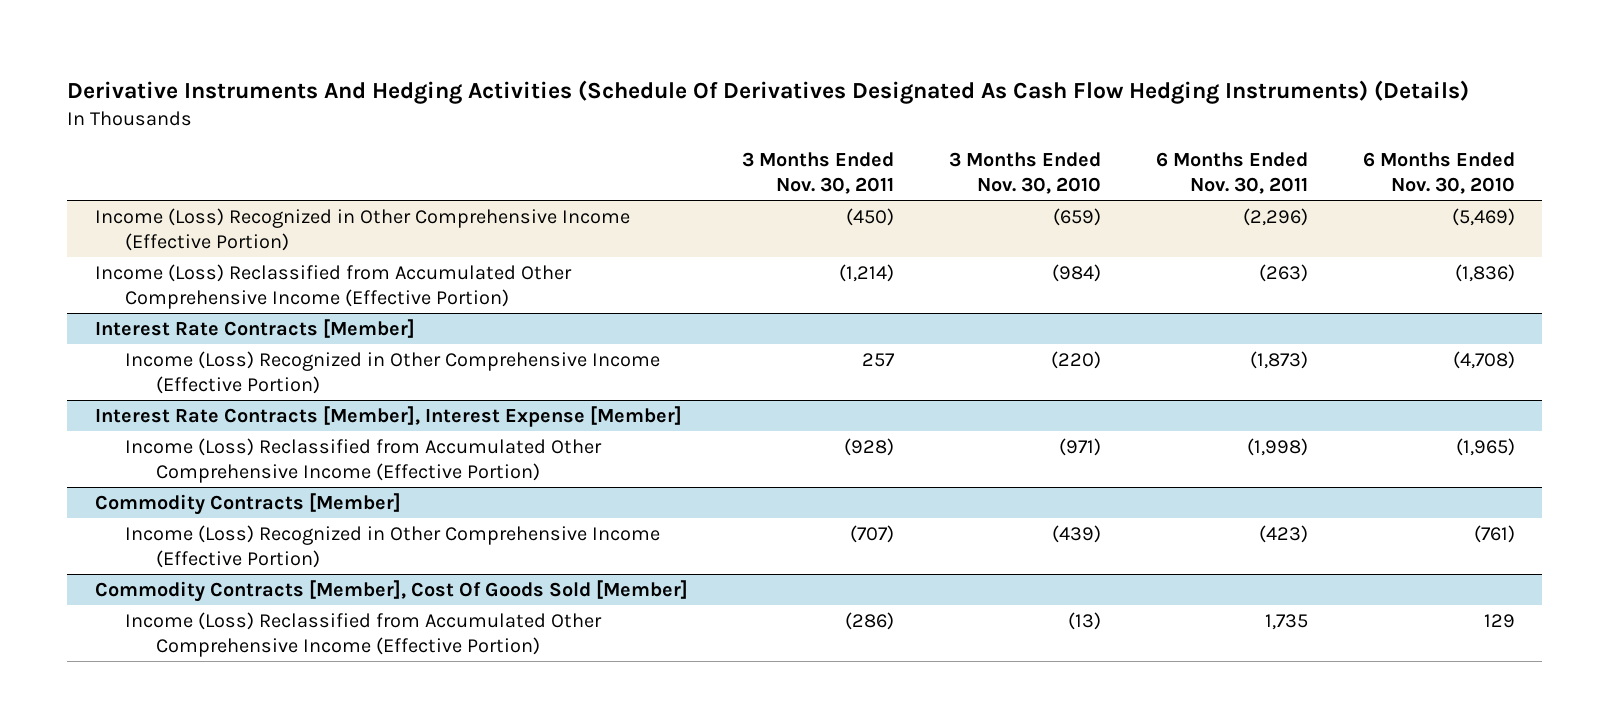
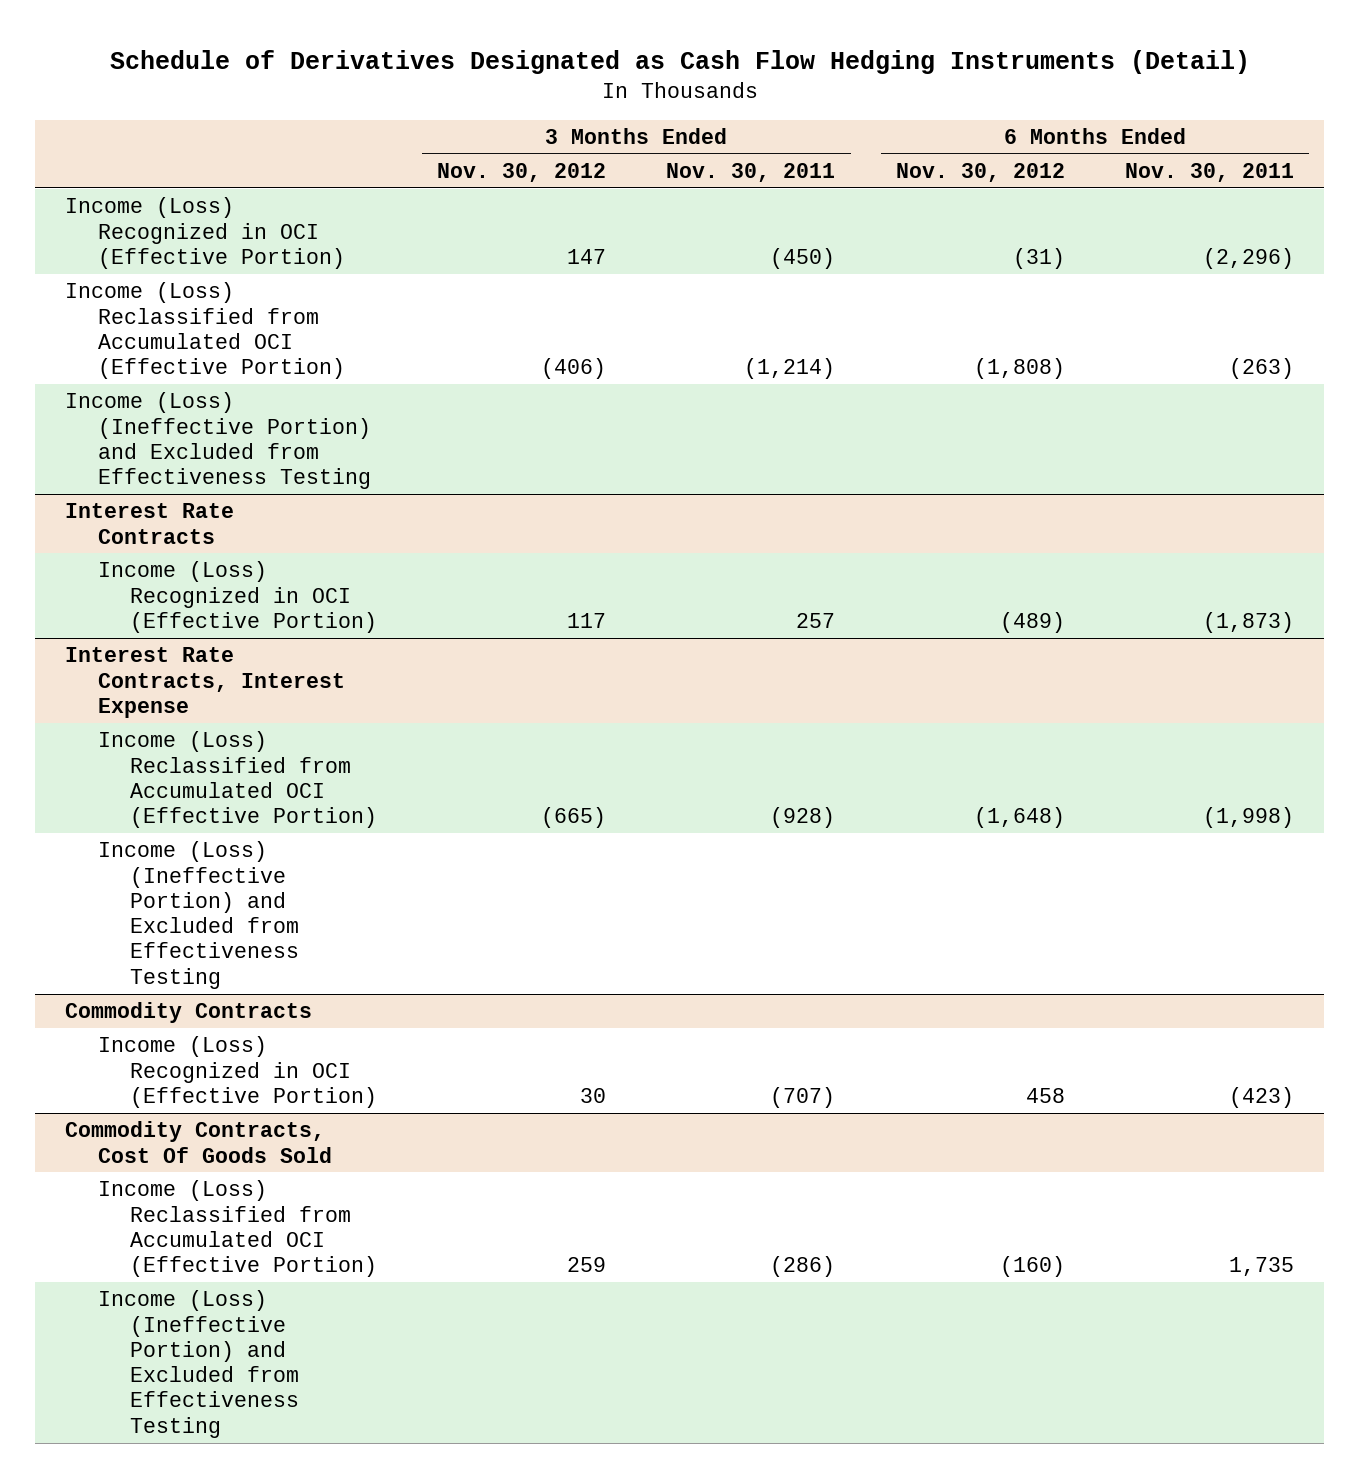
- Derivative Instruments And Hedging Activities (Schedule Of Derivatives Designated As Cash Flow Hedging Instruments) (Details)
+ Schedule of Derivatives Designated as Cash Flow Hedging Instruments (Detail)
- | 3 Months Ended Nov. 30, 2011 | 3 Months Ended Nov. 30, 2010 | 6 Months Ended Nov. 30, 2011 | 6 Months Ended Nov. 30, 2010
+ | 3 Months Ended Nov. 30, 2012 | 3 Months Ended Nov. 30, 2011 | 6 Months Ended Nov. 30, 2012 | 6 Months Ended Nov. 30, 2011
- Income (Loss) Recognized in Other Comprehensive Income (Effective Portion) | (450) | (659) | (2,296) | (5,469)
- Income (Loss) Reclassified from Accumulated Other Comprehensive Income (Effective Portion) | (1,214) | (984) | (263) | (1,836)
- Interest Rate Contracts [Member]
- Income (Loss) Recognized in Other Comprehensive Income (Effective Portion) | 257 | (220) | (1,873) | (4,708)
- Interest Rate Contracts [Member], Interest Expense [Member]
- Income (Loss) Reclassified from Accumulated Other Comprehensive Income (Effective Portion) | (928) | (971) | (1,998) | (1,965)
- Commodity Contracts [Member]
- Income (Loss) Recognized in Other Comprehensive Income (Effective Portion) | (707) | (439) | (423) | (761)
- Commodity Contracts [Member], Cost Of Goods Sold [Member]
- Income (Loss) Reclassified from Accumulated Other Comprehensive Income (Effective Portion) | (286) | (13) | 1,735 | 129
+ Income (Loss) Recognized in OCI (Effective Portion) | 147 | (450) | (31) | (2,296)
+ Income (Loss) Reclassified from Accumulated OCI (Effective Portion) | (406) | (1,214) | (1,808) | (263)
+ Income (Loss) (Ineffective Portion) and Excluded from Effectiveness Testing
+ Interest Rate Contracts
+ Income (Loss) Recognized in OCI (Effective Portion) | 117 | 257 | (489) | (1,873)
+ Interest Rate Contracts, Interest Expense
+ Income (Loss) Reclassified from Accumulated OCI (Effective Portion) | (665) | (928) | (1,648) | (1,998)
+ Income (Loss) (Ineffective Portion) and Excluded from Effectiveness Testing
+ Commodity Contracts
+ Income (Loss) Recognized in OCI (Effective Portion) | 30 | (707) | 458 | (423)
+ Commodity Contracts, Cost Of Goods Sold
+ Income (Loss) Reclassified from Accumulated OCI (Effective Portion) | 259 | (286) | (160) | 1,735
+ Income (Loss) (Ineffective Portion) and Excluded from Effectiveness Testing

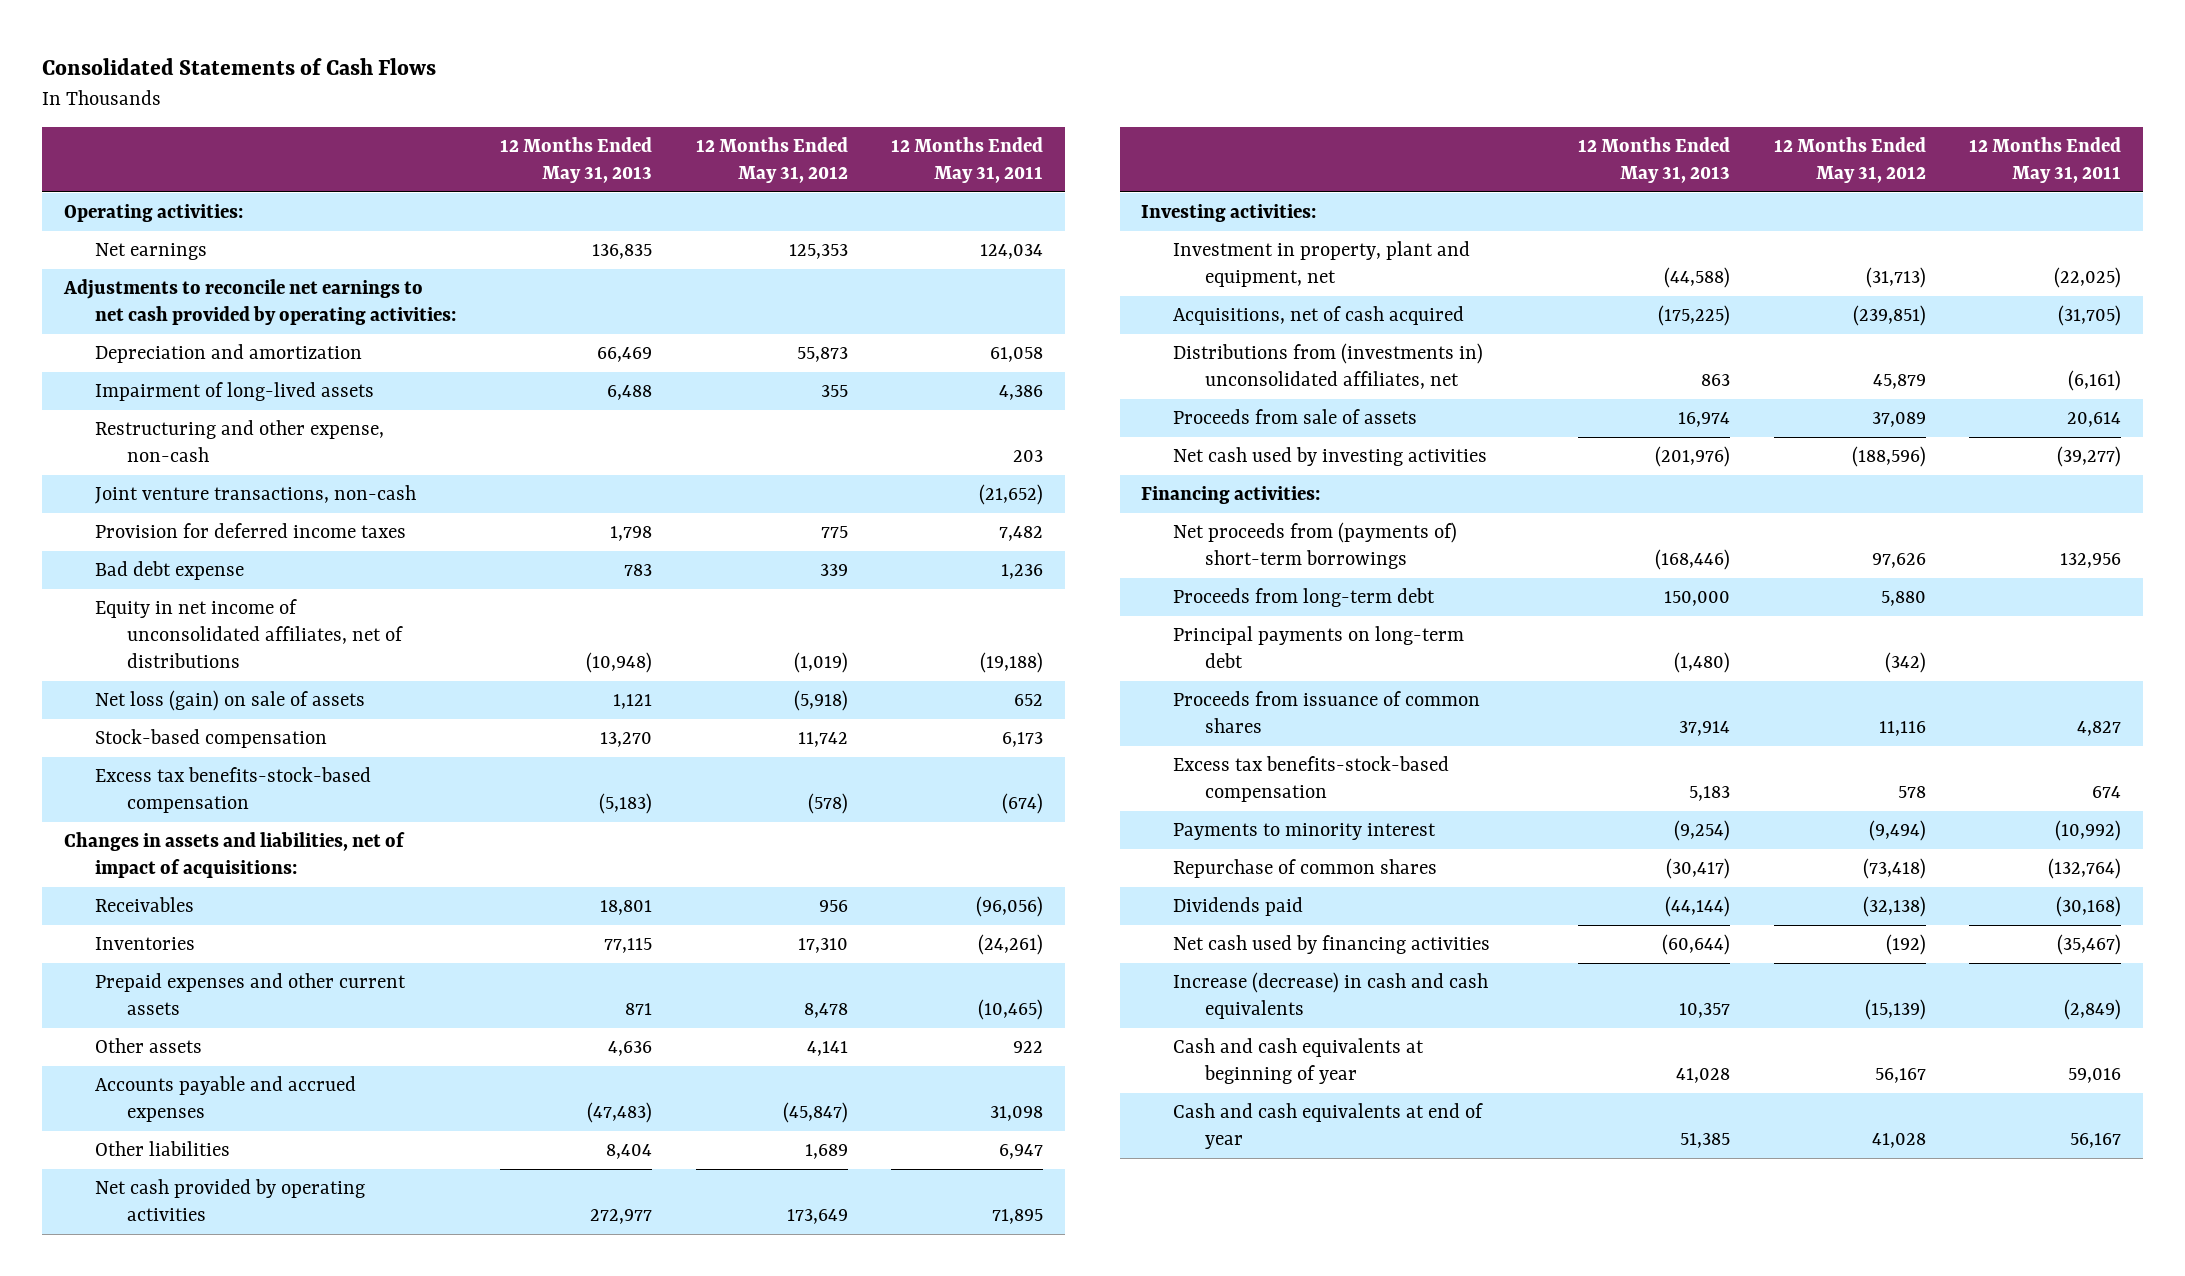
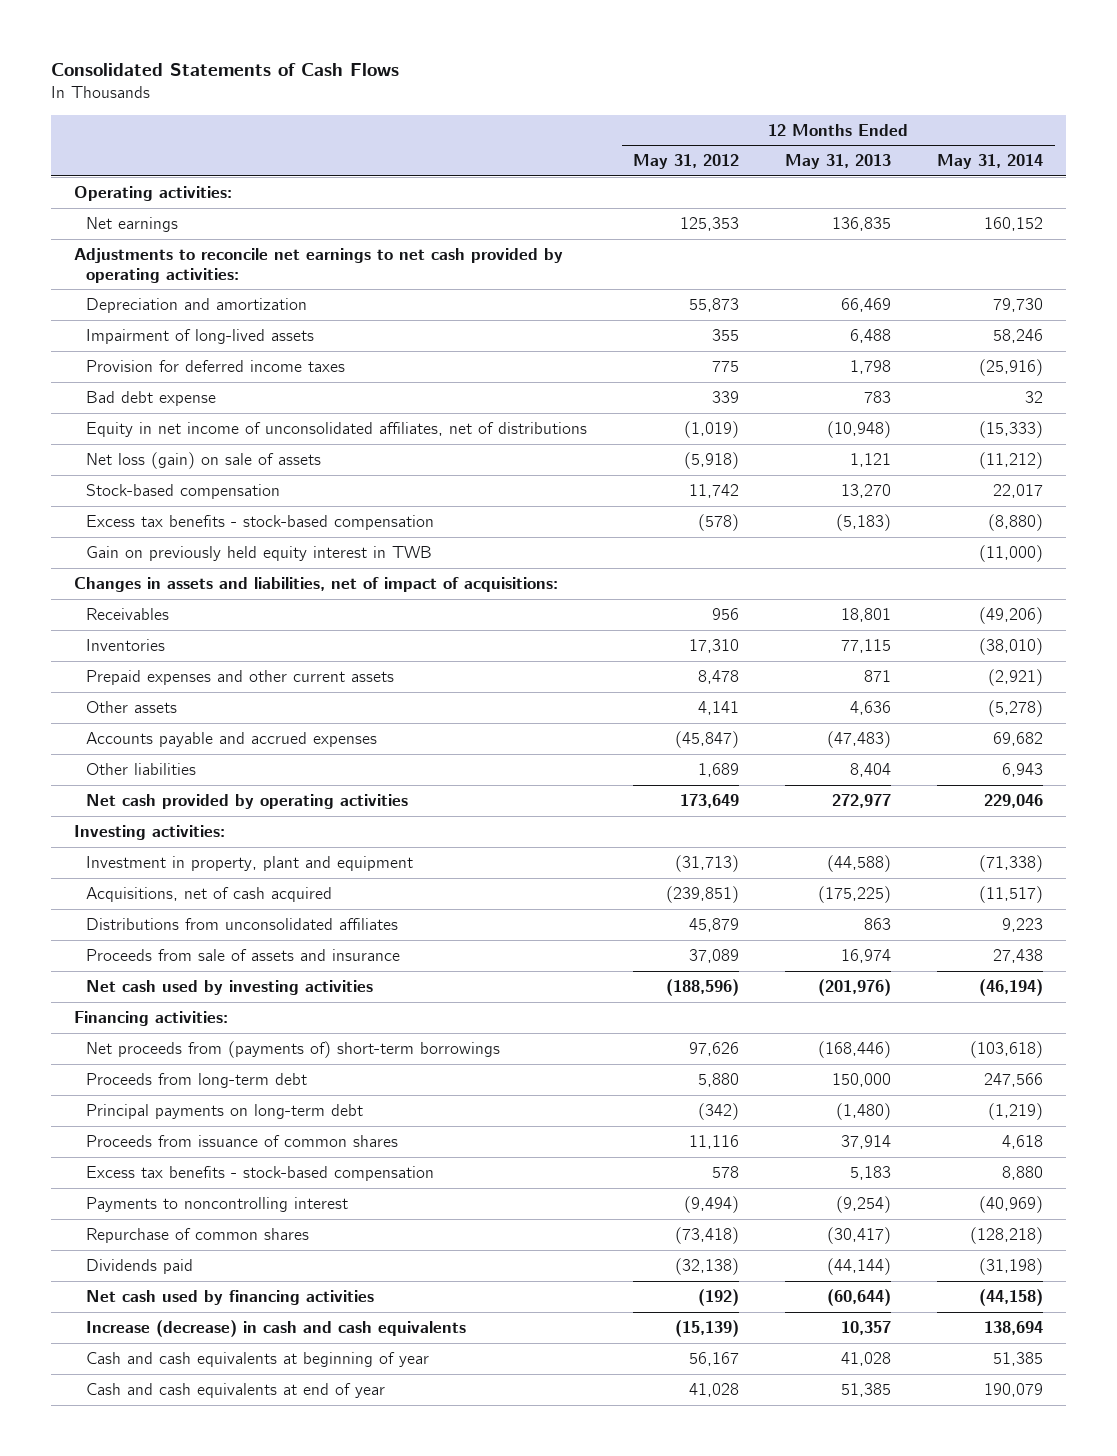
- | 12 Months Ended May 31, 2013 | 12 Months Ended May 31, 2012 | 12 Months Ended May 31, 2011
+ | 12 Months Ended May 31, 2012 | 12 Months Ended May 31, 2013 | 12 Months Ended May 31, 2014
- Restructuring and other expense, non-cash | | | 203
- Joint venture transactions, non-cash | | | (21,652)
- Excess tax benefits-stock-based compensation | (5,183) | (578) | (674)
+ Excess tax benefits - stock-based compensation | (578) | (5,183) | (8,880)
+ Gain on previously held equity interest in TWB | | | (11,000)
- Investment in property, plant and equipment, net | (44,588) | (31,713) | (22,025)
+ Investment in property, plant and equipment | (31,713) | (44,588) | (71,338)
- Distributions from (investments in) unconsolidated affiliates, net | 863 | 45,879 | (6,161)
- Proceeds from sale of assets | 16,974 | 37,089 | 20,614
+ Distributions from unconsolidated affiliates | 45,879 | 863 | 9,223
+ Proceeds from sale of assets and insurance | 37,089 | 16,974 | 27,438
- Excess tax benefits-stock-based compensation | 5,183 | 578 | 674
- Payments to minority interest | (9,254) | (9,494) | (10,992)
+ Excess tax benefits - stock-based compensation | 578 | 5,183 | 8,880
+ Payments to noncontrolling interest | (9,494) | (9,254) | (40,969)

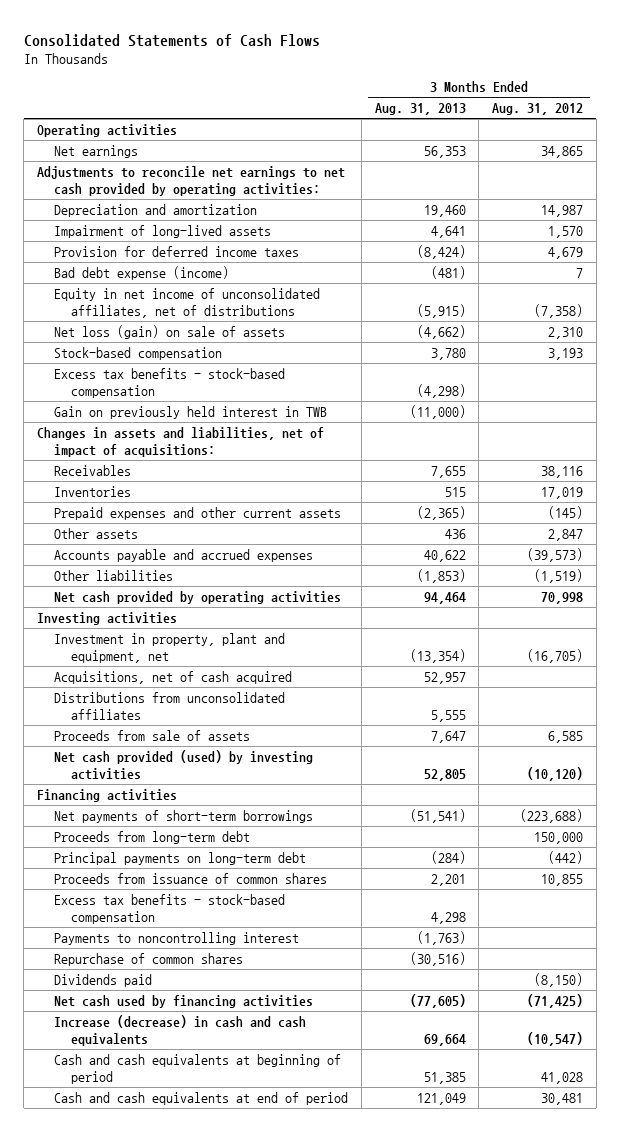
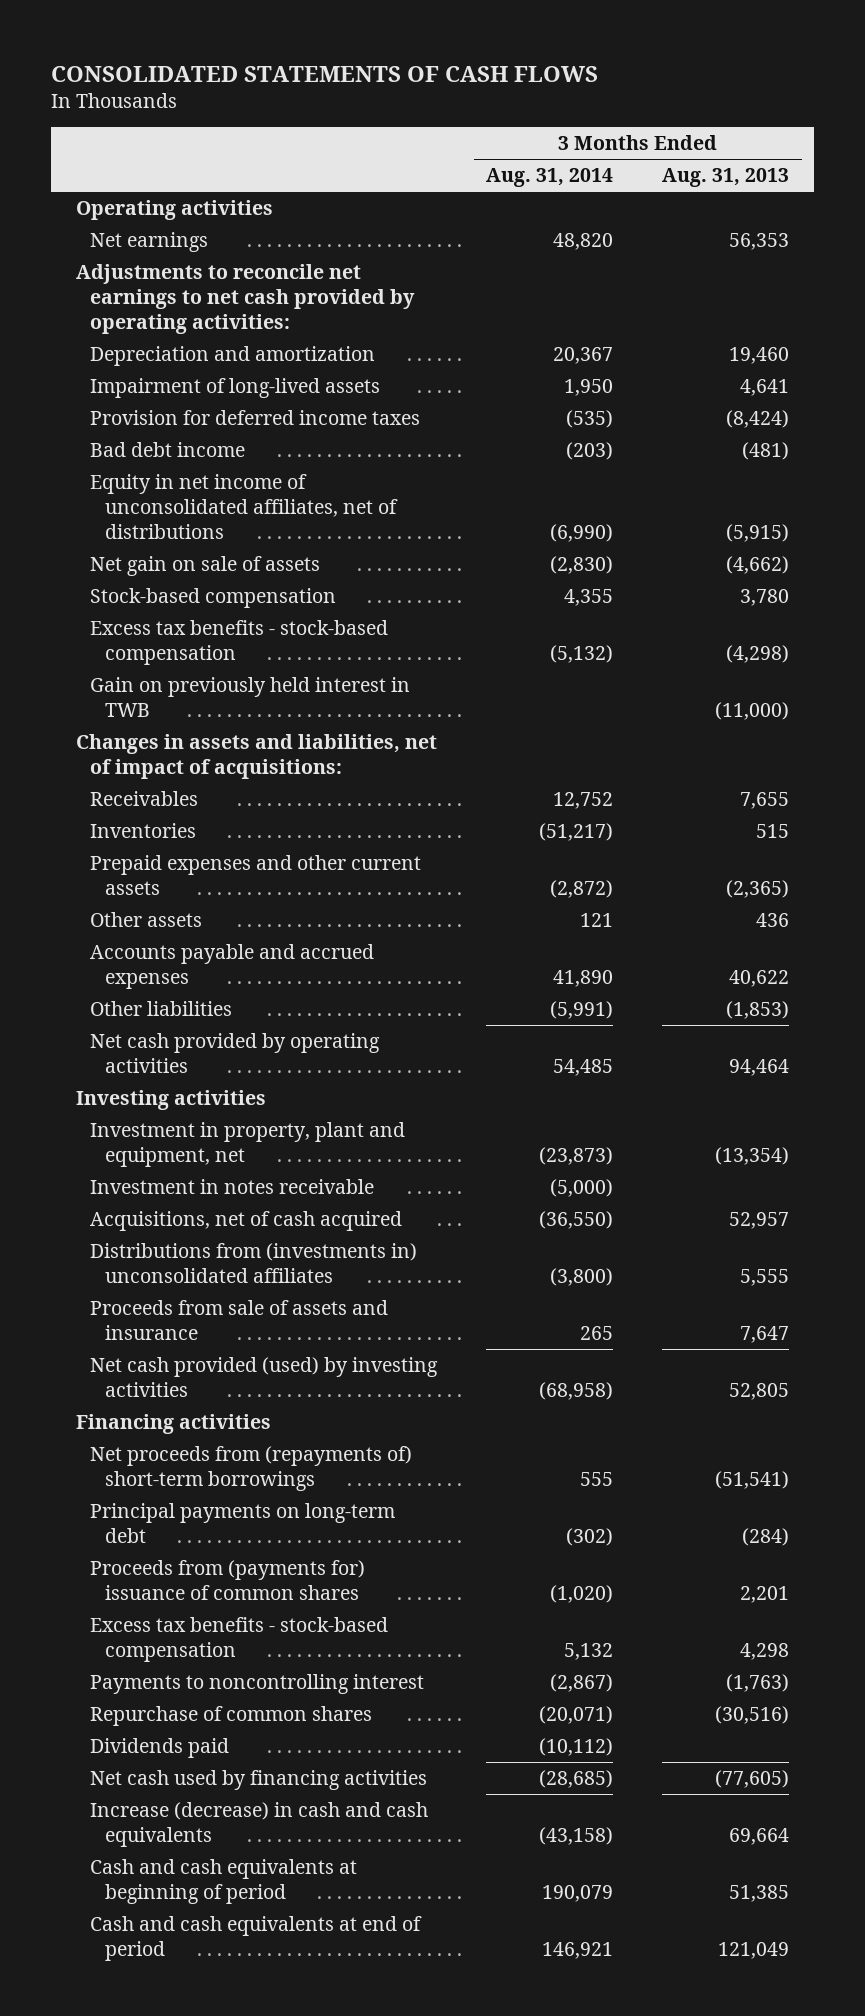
- Consolidated Statements of Cash Flows
+ CONSOLIDATED STATEMENTS OF CASH FLOWS
- | 3 Months Ended Aug. 31, 2013 | 3 Months Ended Aug. 31, 2012
+ | 3 Months Ended Aug. 31, 2014 | 3 Months Ended Aug. 31, 2013
- Bad debt expense (income) | (481) | 7
+ Bad debt income | (203) | (481)
- Net loss (gain) on sale of assets | (4,662) | 2,310
+ Net gain on sale of assets | (2,830) | (4,662)
+ Investment in notes receivable | (5,000) |
- Distributions from unconsolidated affiliates | 5,555 |
- Proceeds from sale of assets | 7,647 | 6,585
+ Distributions from (investments in) unconsolidated affiliates | (3,800) | 5,555
+ Proceeds from sale of assets and insurance | 265 | 7,647
- Net payments of short-term borrowings | (51,541) | (223,688)
- Proceeds from long-term debt | | 150,000
+ Net proceeds from (repayments of) short-term borrowings | 555 | (51,541)
- Proceeds from issuance of common shares | 2,201 | 10,855
+ Proceeds from (payments for) issuance of common shares | (1,020) | 2,201

